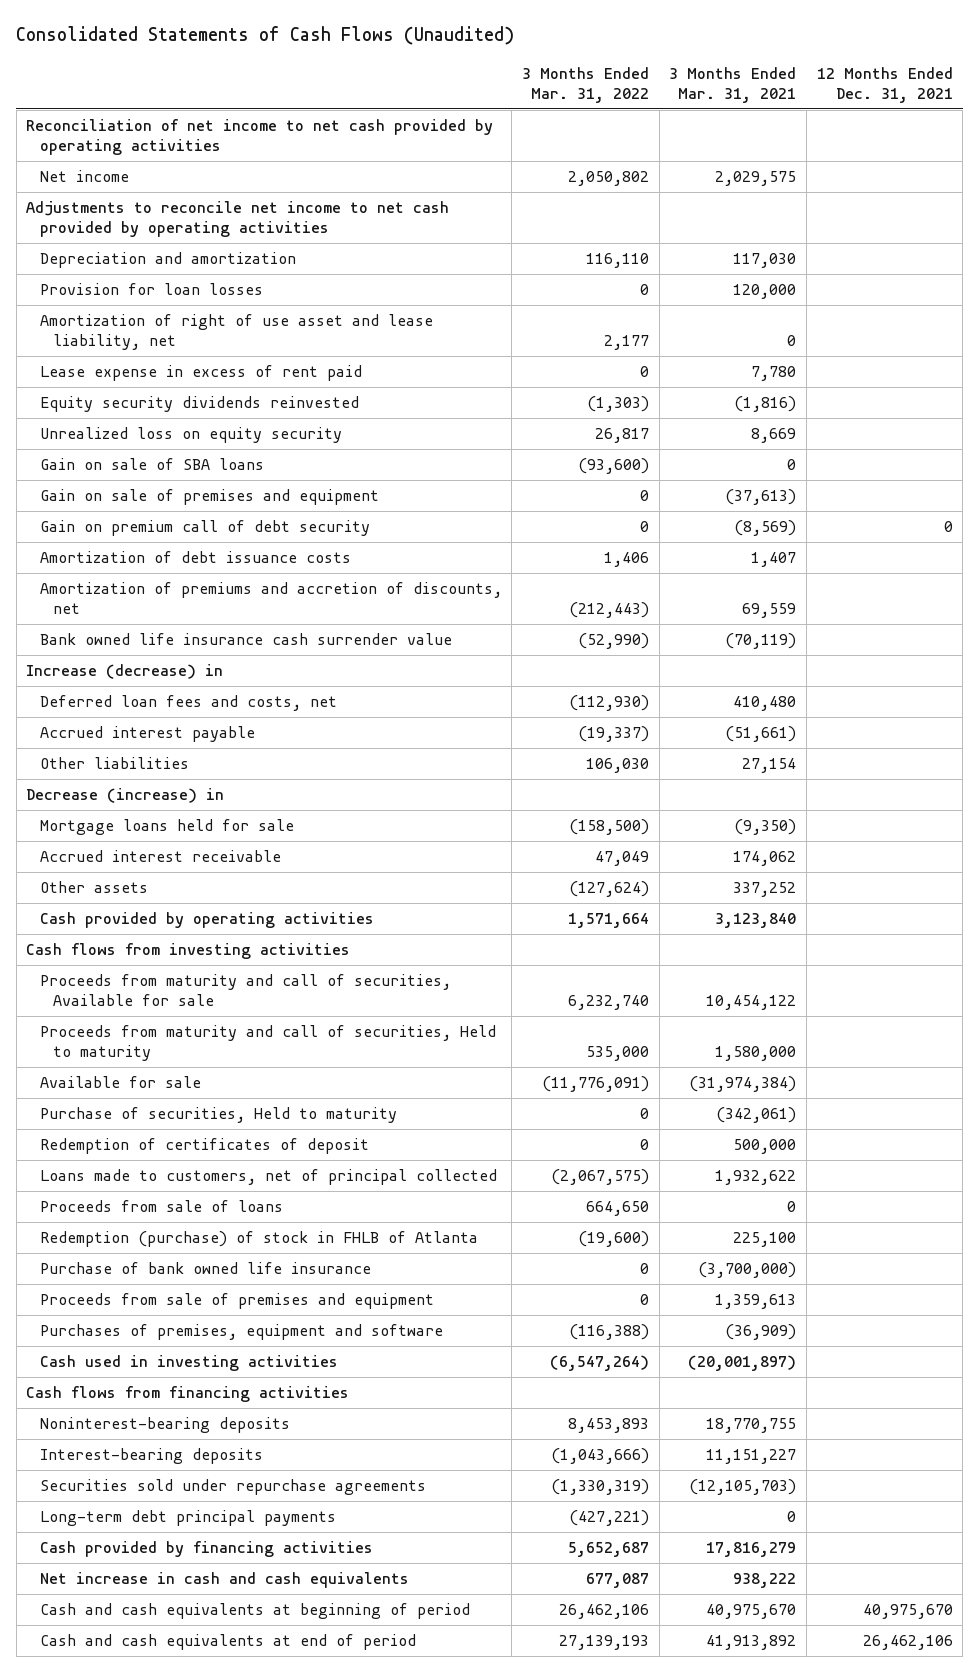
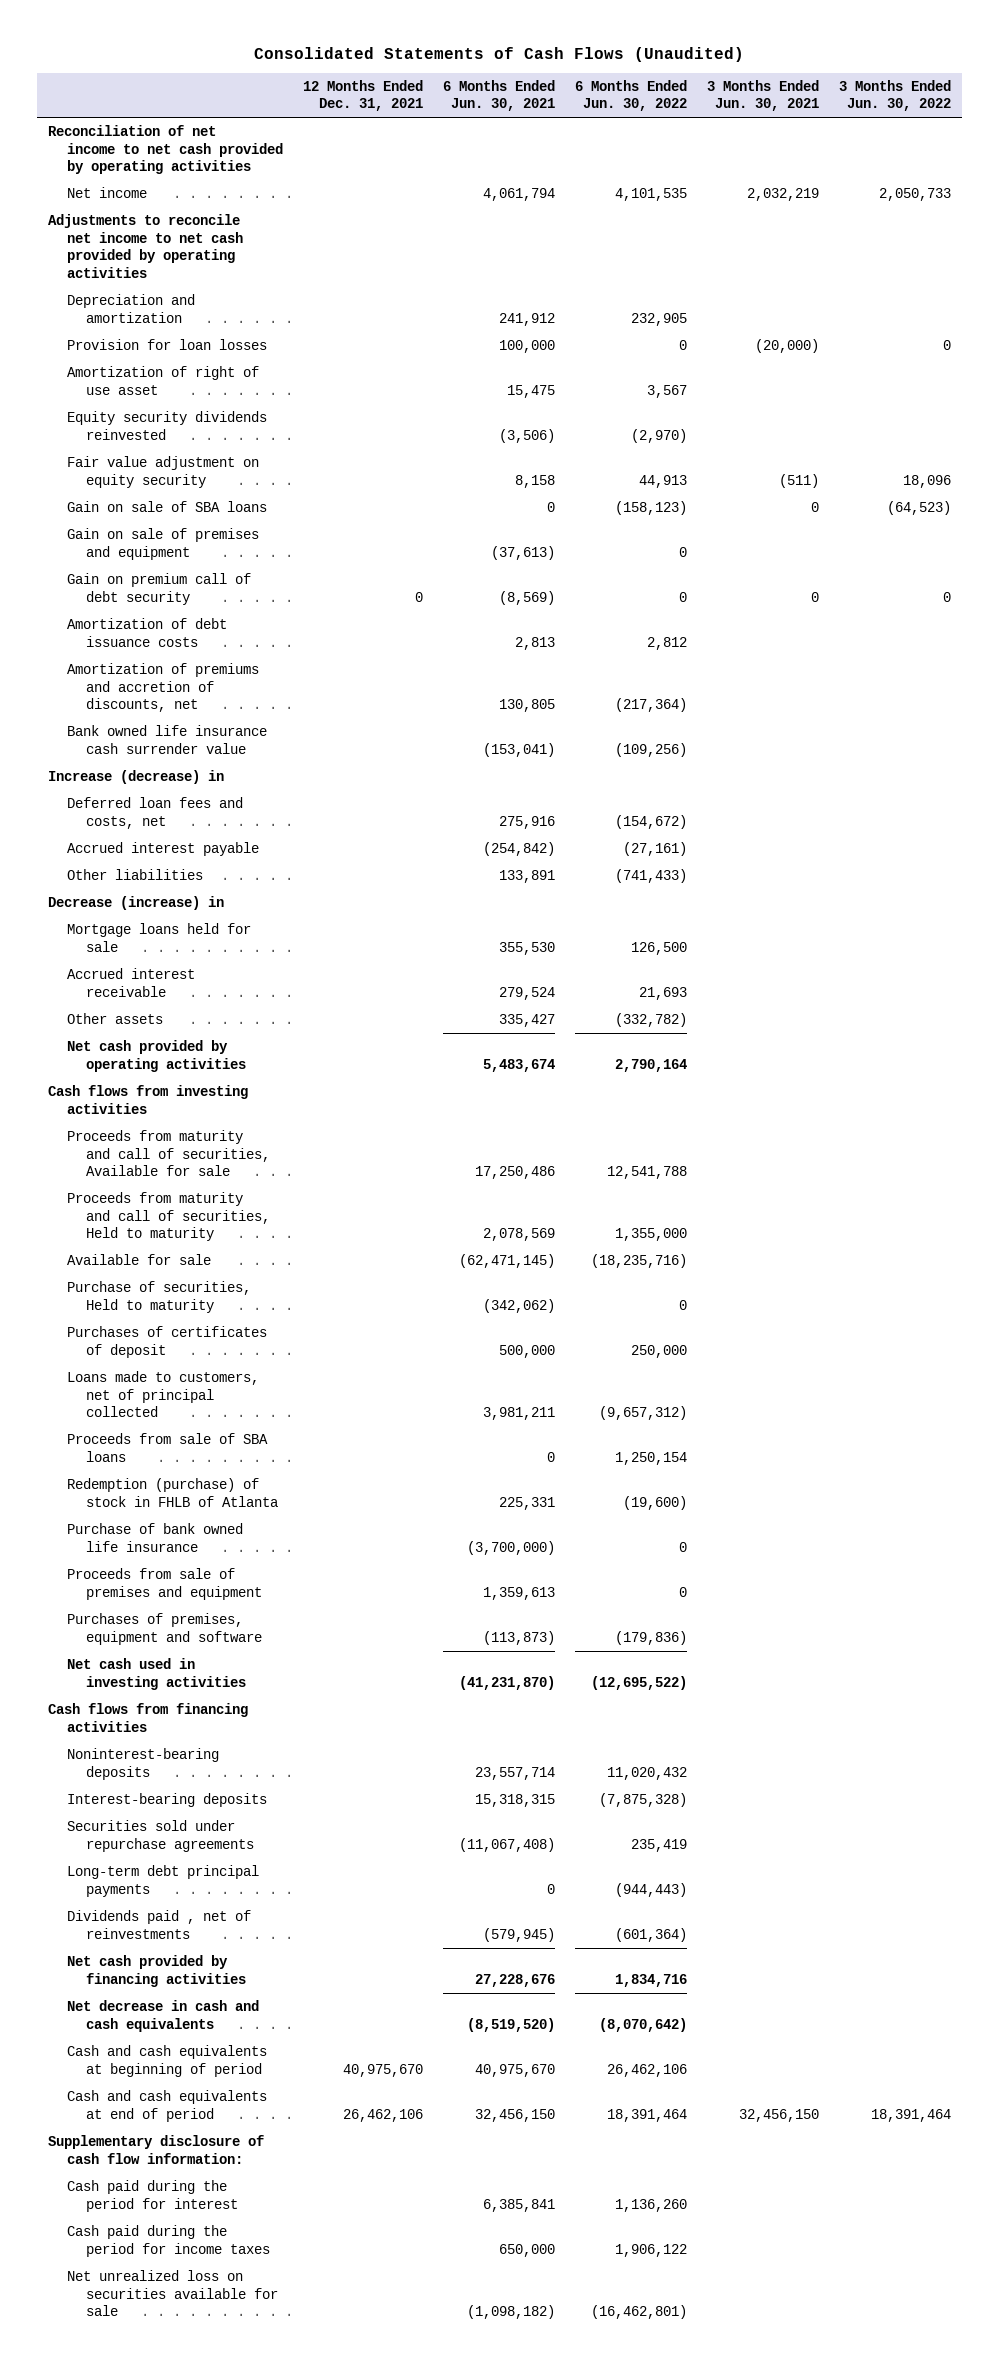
- | 3 Months Ended Mar. 31, 2022 | 3 Months Ended Mar. 31, 2021 | 12 Months Ended Dec. 31, 2021
+ | 12 Months Ended Dec. 31, 2021 | 6 Months Ended Jun. 30, 2021 | 6 Months Ended Jun. 30, 2022 | 3 Months Ended Jun. 30, 2021 | 3 Months Ended Jun. 30, 2022
- Amortization of right of use asset and lease liability, net | 2,177 | 0 |
- Lease expense in excess of rent paid | 0 | 7,780 |
+ Amortization of right of use asset | | 15,475 | 3,567 | |
- Unrealized loss on equity security | 26,817 | 8,669 |
+ Fair value adjustment on equity security | | 8,158 | 44,913 | (511) | 18,096
- Cash provided by operating activities | 1,571,664 | 3,123,840 |
+ Net cash provided by operating activities | | 5,483,674 | 2,790,164 | |
- Redemption of certificates of deposit | 0 | 500,000 |
+ Purchases of certificates of deposit | | 500,000 | 250,000 | |
- Proceeds from sale of loans | 664,650 | 0 |
+ Proceeds from sale of SBA loans | | 0 | 1,250,154 | |
- Cash used in investing activities | (6,547,264) | (20,001,897) |
+ Net cash used in investing activities | | (41,231,870) | (12,695,522) | |
- Cash provided by financing activities | 5,652,687 | 17,816,279 |
- Net increase in cash and cash equivalents | 677,087 | 938,222 |
+ Dividends paid , net of reinvestments | | (579,945) | (601,364) | |
+ Net cash provided by financing activities | | 27,228,676 | 1,834,716 | |
+ Net decrease in cash and cash equivalents | | (8,519,520) | (8,070,642) | |
+ Supplementary disclosure of cash flow information:
+ Cash paid during the period for interest | | 6,385,841 | 1,136,260 | |
+ Cash paid during the period for income taxes | | 650,000 | 1,906,122 | |
+ Net unrealized loss on securities available for sale | | (1,098,182) | (16,462,801) | |

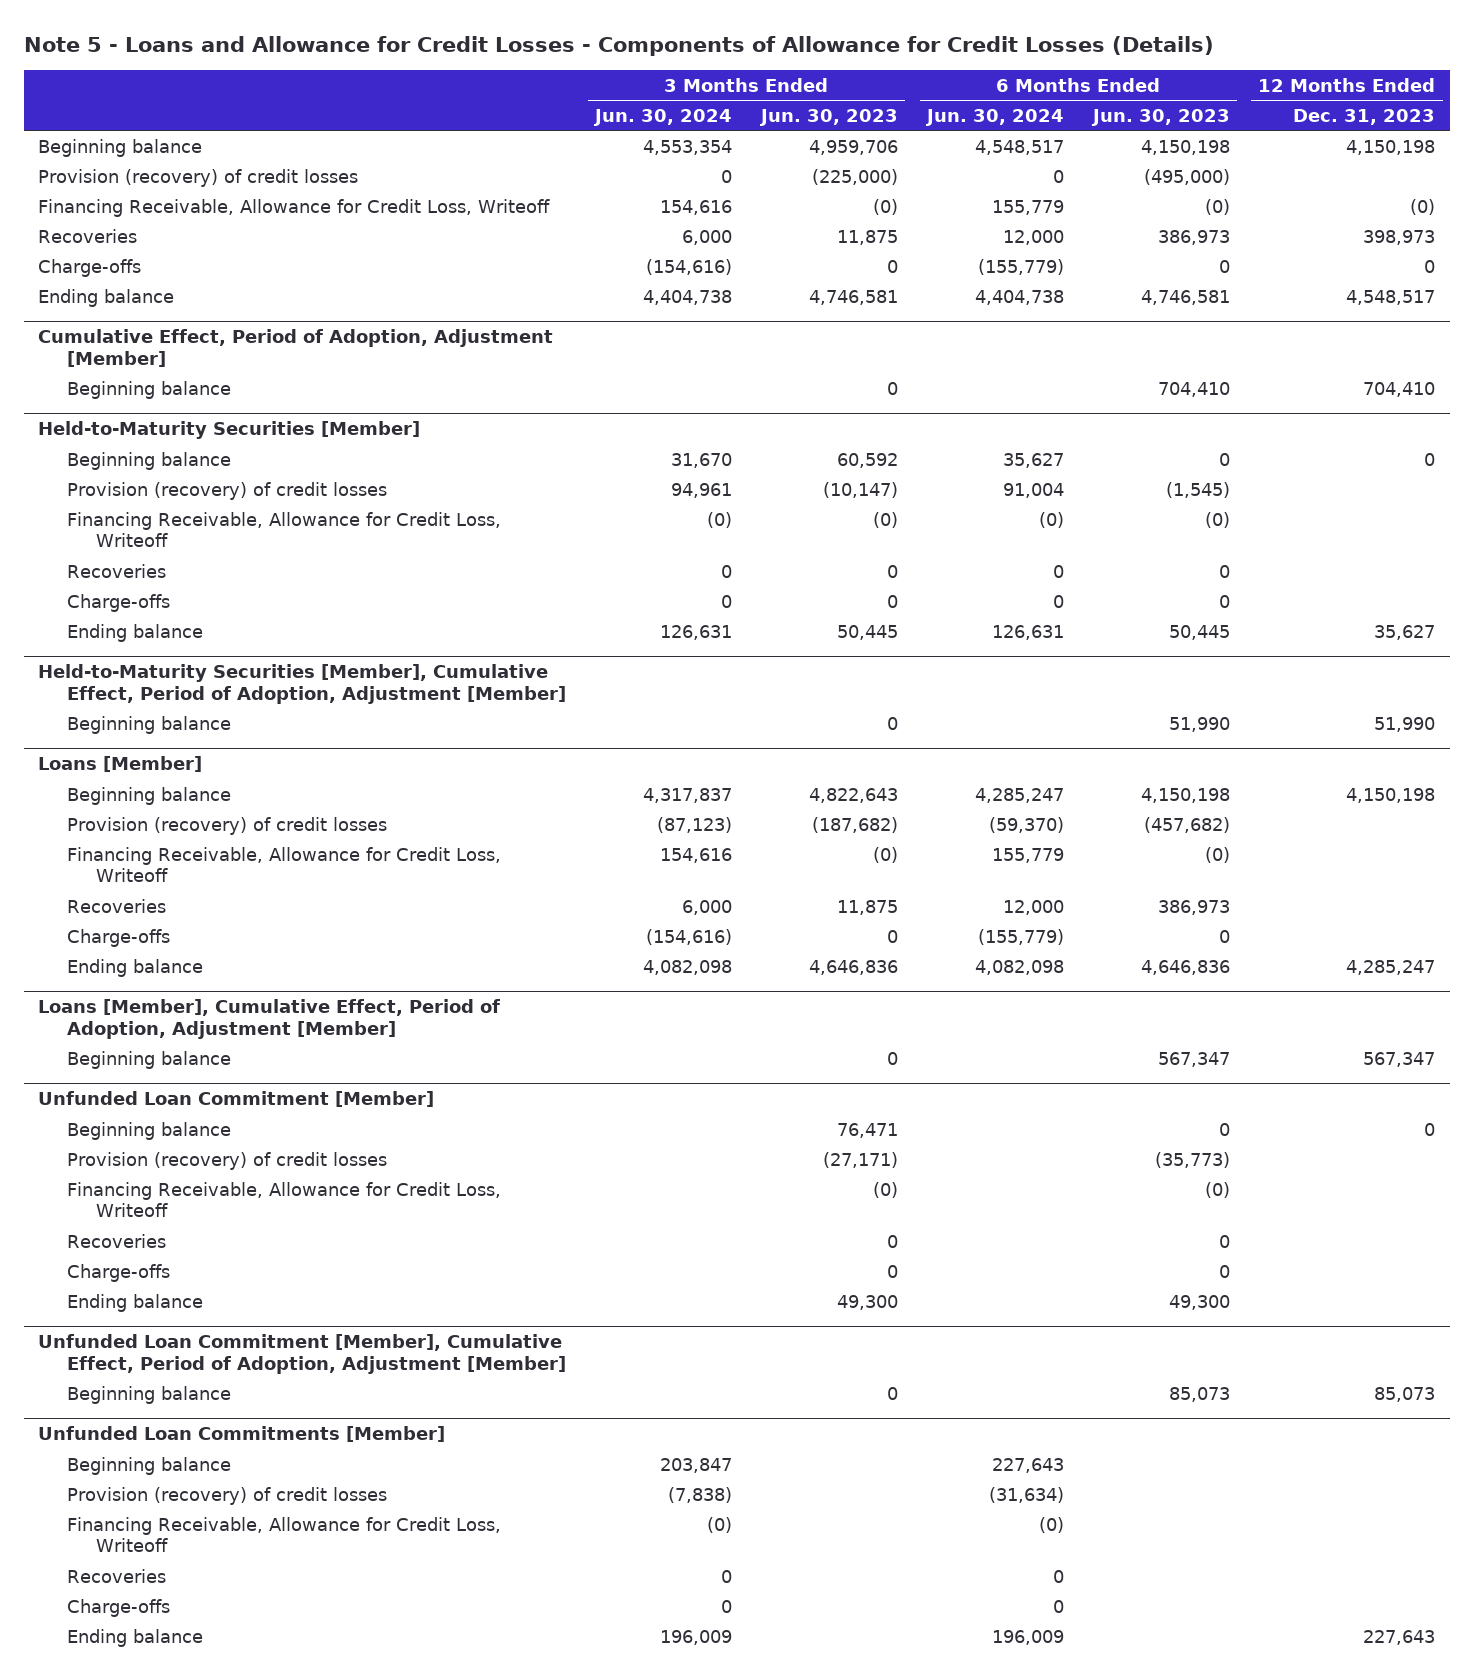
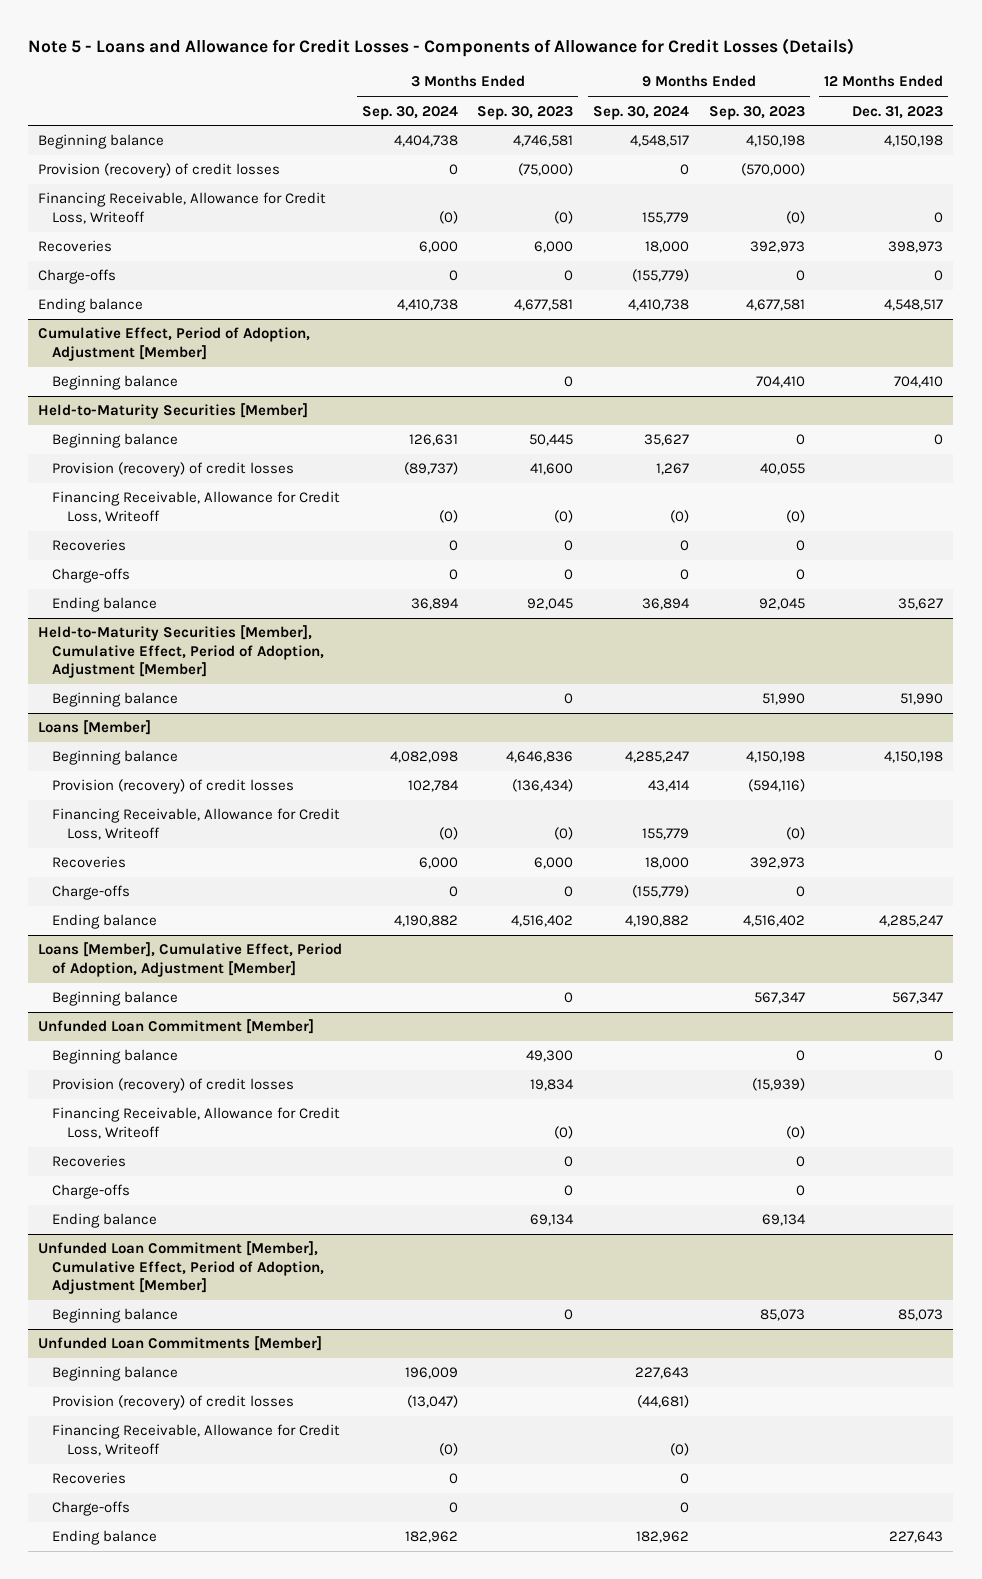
- | 3 Months Ended Jun. 30, 2024 | 3 Months Ended Jun. 30, 2023 | 6 Months Ended Jun. 30, 2024 | 6 Months Ended Jun. 30, 2023 | 12 Months Ended Dec. 31, 2023
+ | 3 Months Ended Sep. 30, 2024 | 3 Months Ended Sep. 30, 2023 | 9 Months Ended Sep. 30, 2024 | 9 Months Ended Sep. 30, 2023 | 12 Months Ended Dec. 31, 2023
- Financing Receivable, Allowance for Credit Loss, Writeoff | 154,616 | (0) | 155,779 | (0) | (0)
+ Financing Receivable, Allowance for Credit Loss, Writeoff | (0) | (0) | 155,779 | (0) | 0

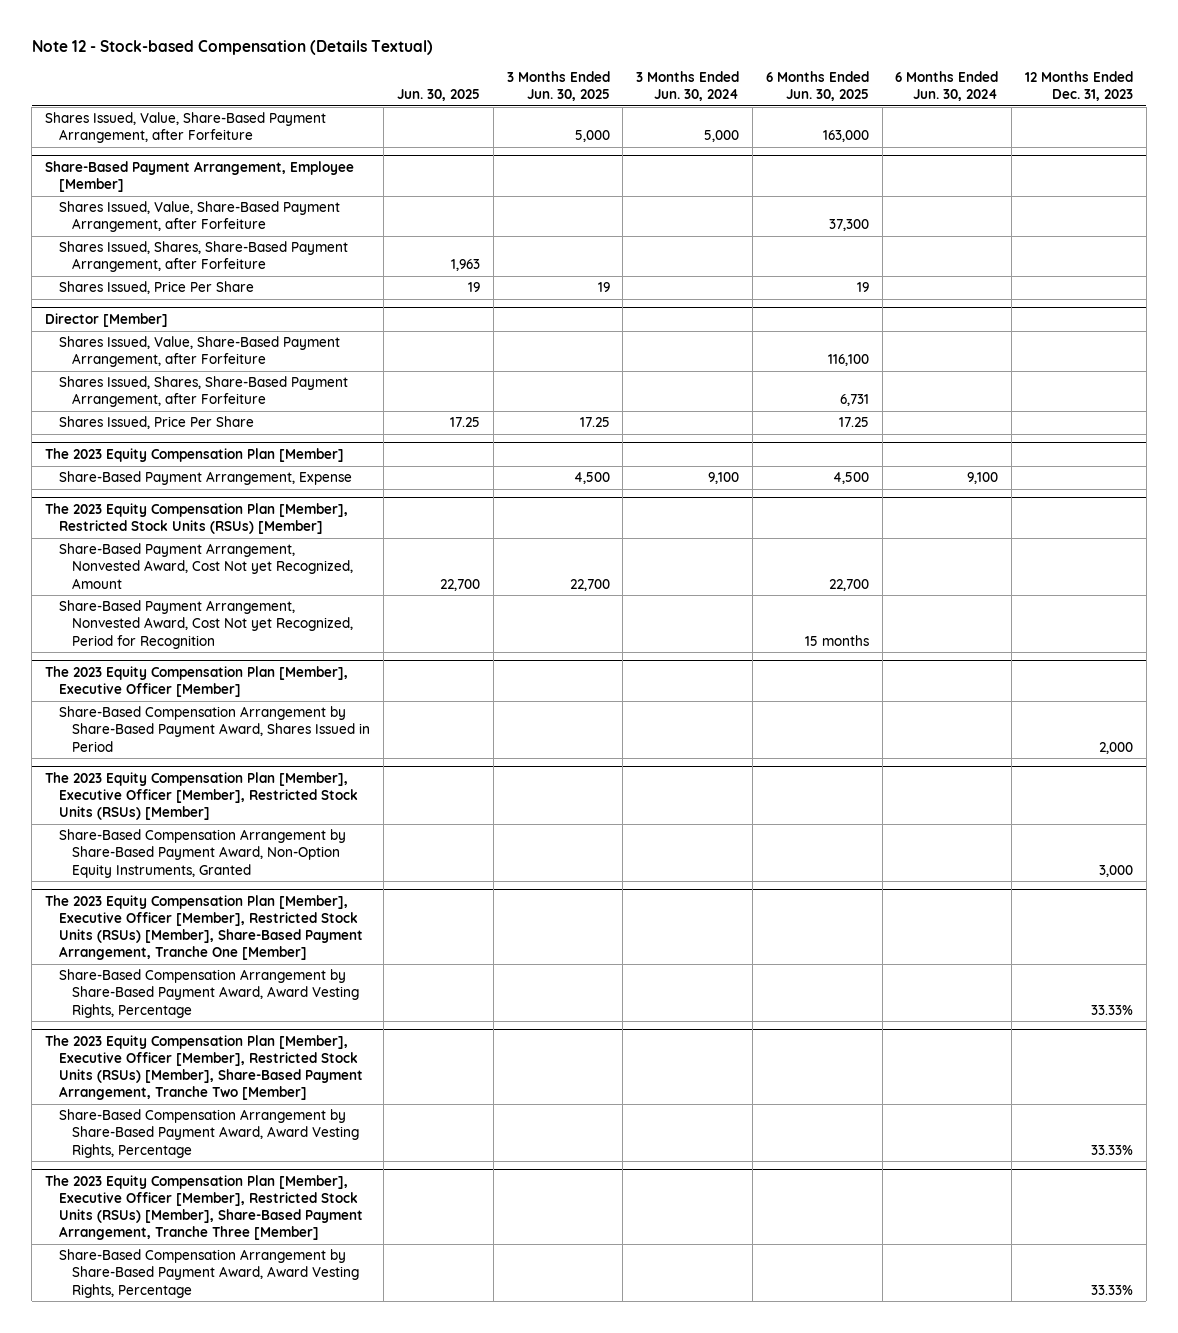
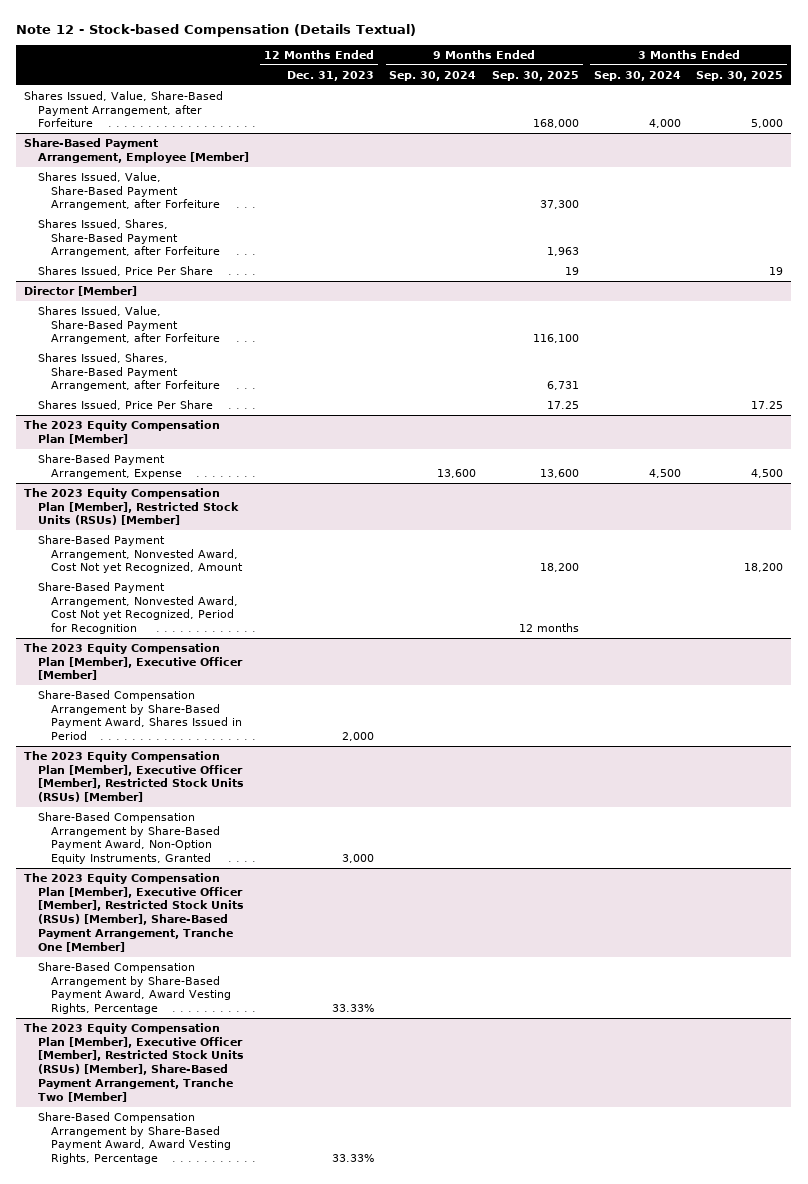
- | Jun. 30, 2025 | 3 Months Ended Jun. 30, 2025 | 3 Months Ended Jun. 30, 2024 | 6 Months Ended Jun. 30, 2025 | 6 Months Ended Jun. 30, 2024 | 12 Months Ended Dec. 31, 2023
+ | 12 Months Ended Dec. 31, 2023 | 9 Months Ended Sep. 30, 2024 | 9 Months Ended Sep. 30, 2025 | 3 Months Ended Sep. 30, 2024 | 3 Months Ended Sep. 30, 2025
- The 2023 Equity Compensation Plan [Member], Executive Officer [Member], Restricted Stock Units (RSUs) [Member], Share-Based Payment Arrangement, Tranche Three [Member]
- Share-Based Compensation Arrangement by Share-Based Payment Award, Award Vesting Rights, Percentage | | | | | | 33.33%

